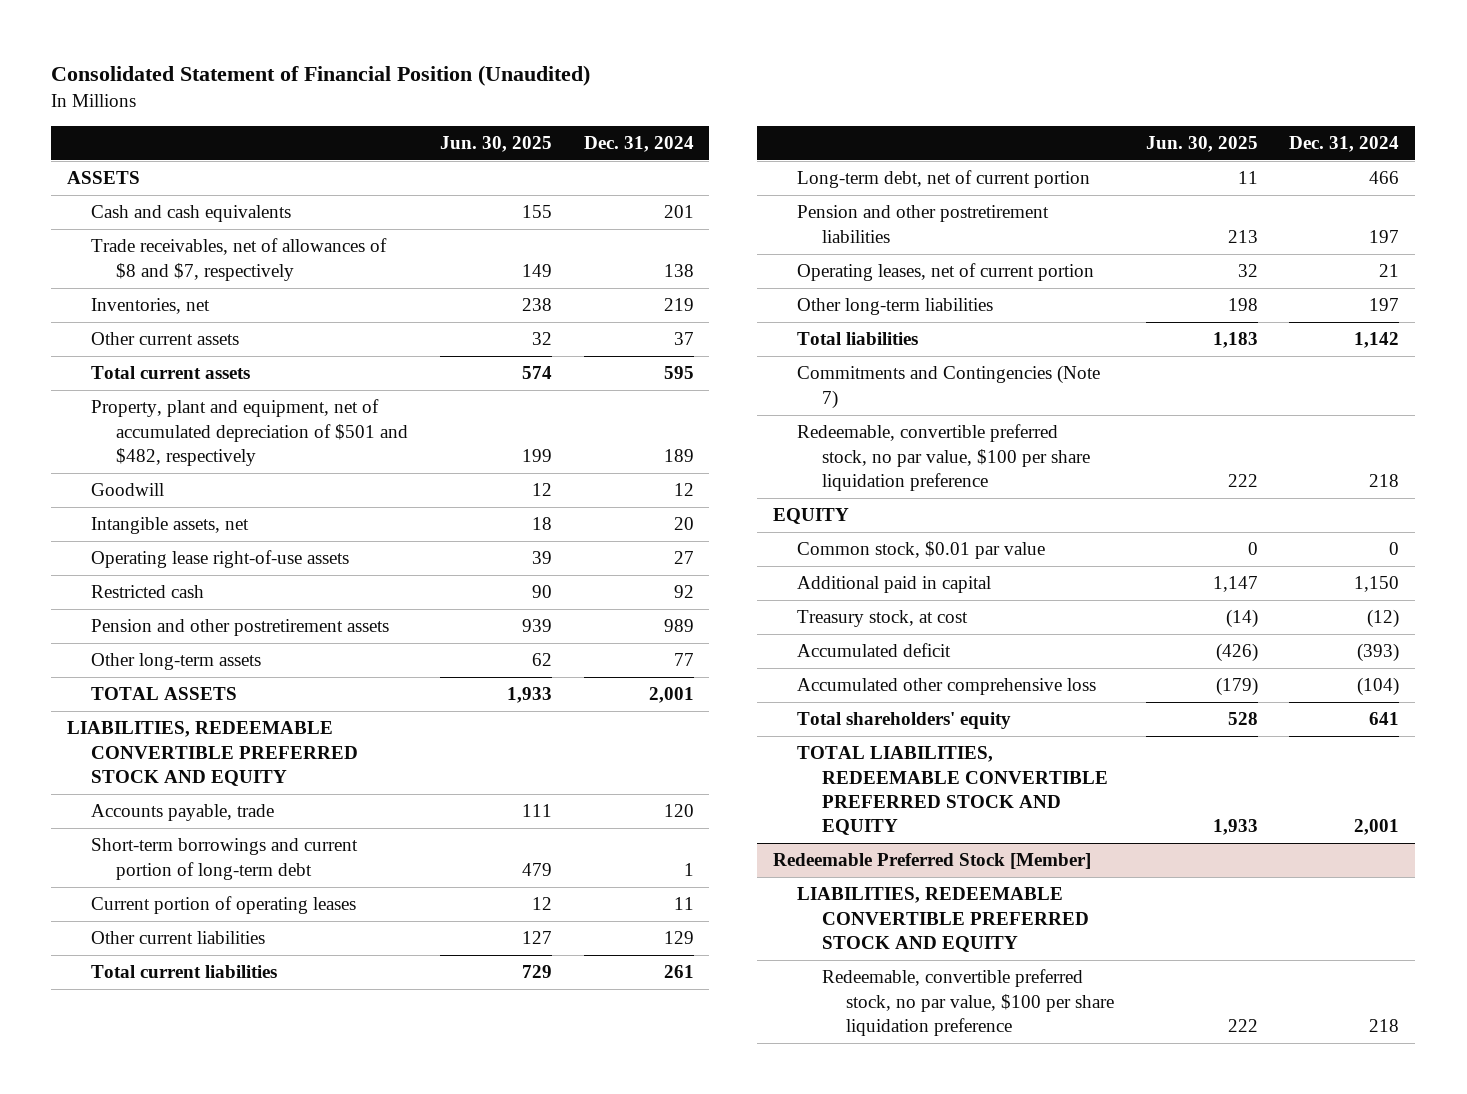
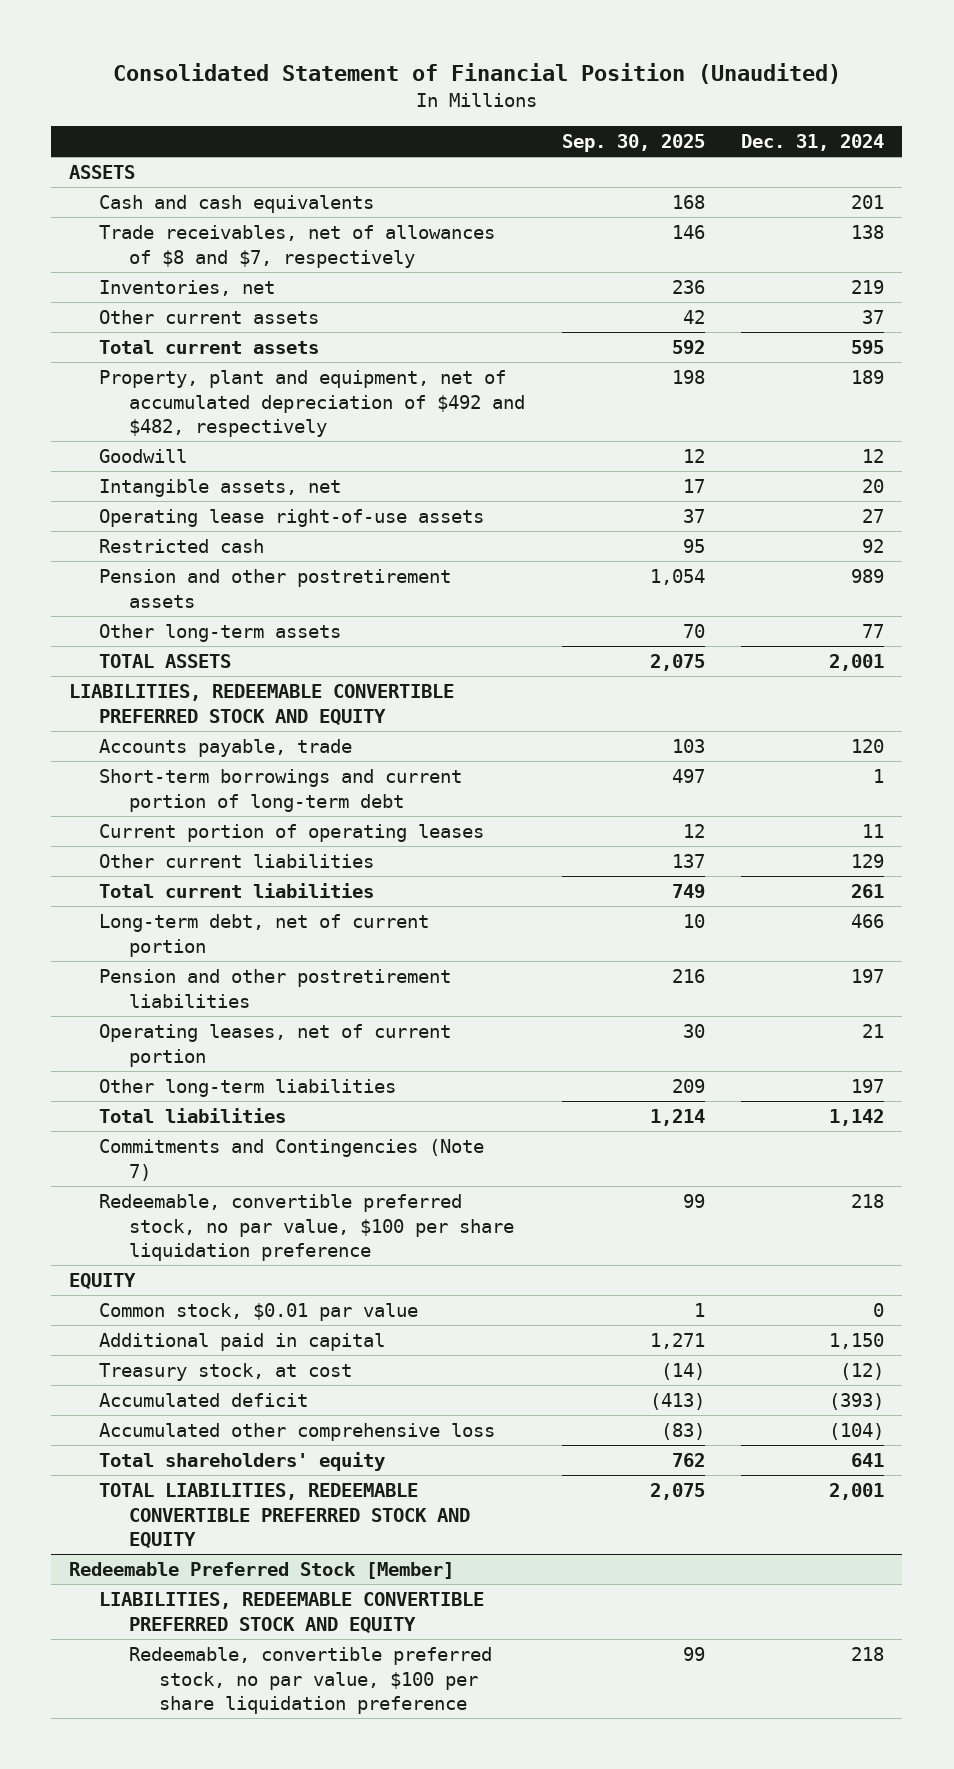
- | Jun. 30, 2025 | Dec. 31, 2024
+ | Sep. 30, 2025 | Dec. 31, 2024
- Property, plant and equipment, net of accumulated depreciation of $501 and $482, respectively | 199 | 189
+ Property, plant and equipment, net of accumulated depreciation of $492 and $482, respectively | 198 | 189

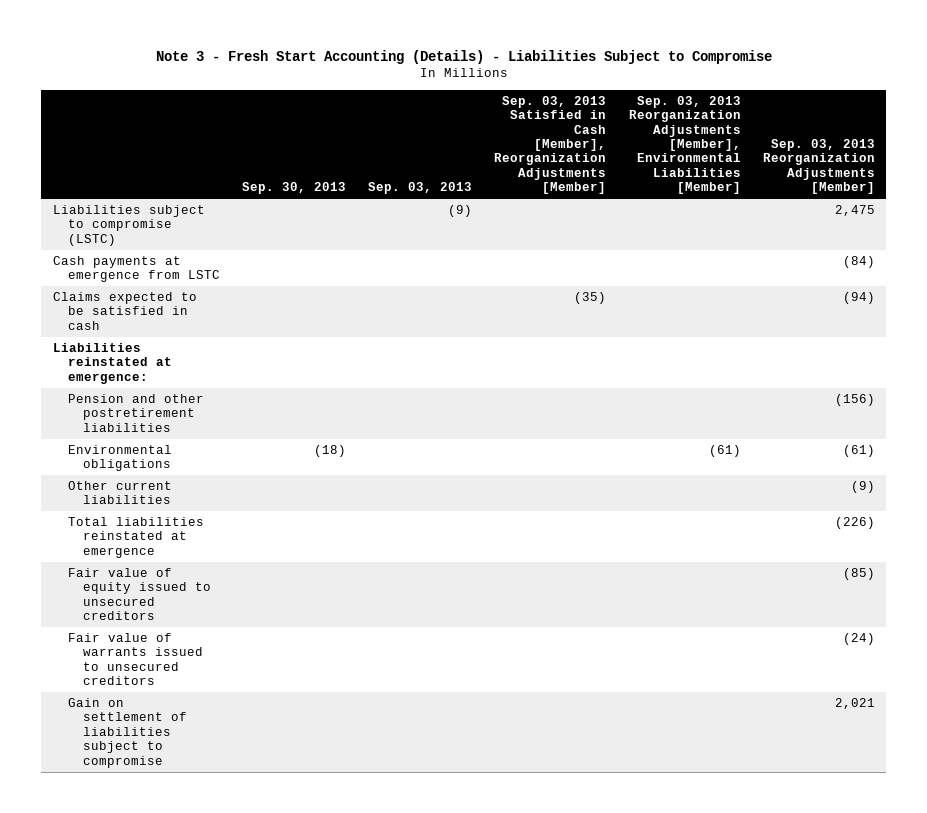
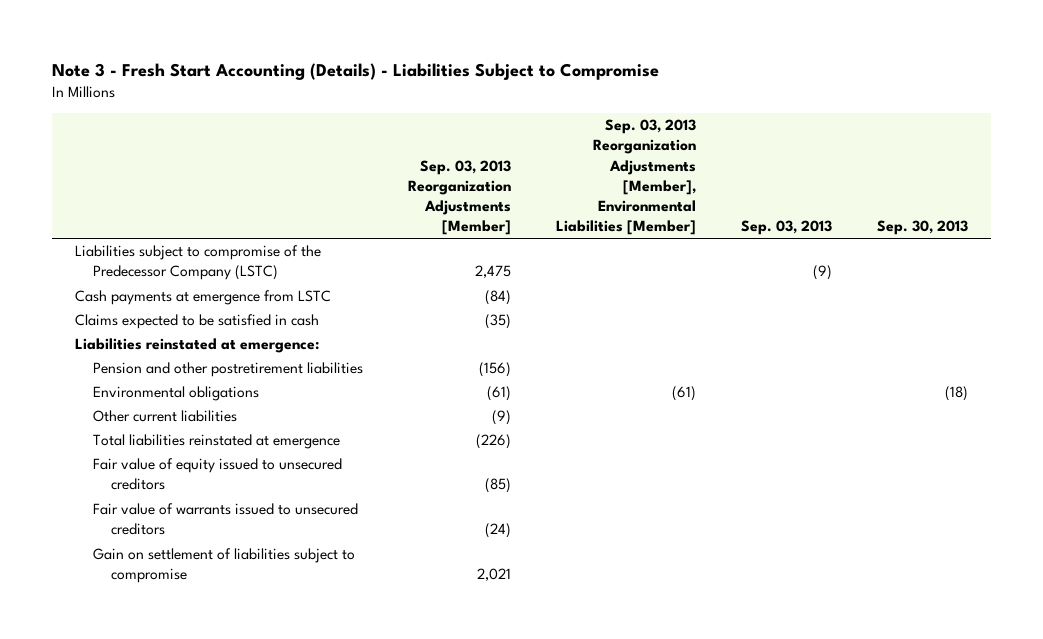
- | Sep. 30, 2013 | Sep. 03, 2013 | Sep. 03, 2013 Satisfied in Cash [Member], Reorganization Adjustments [Member] | Sep. 03, 2013 Reorganization Adjustments [Member], Environmental Liabilities [Member] | Sep. 03, 2013 Reorganization Adjustments [Member]
+ | Sep. 03, 2013 Reorganization Adjustments [Member] | Sep. 03, 2013 Reorganization Adjustments [Member], Environmental Liabilities [Member] | Sep. 03, 2013 | Sep. 30, 2013
- Liabilities subject to compromise (LSTC) | | (9) | | | 2,475
+ Liabilities subject to compromise of the Predecessor Company (LSTC) | 2,475 | | (9) |
- Claims expected to be satisfied in cash | | | (35) | | (94)
+ Claims expected to be satisfied in cash | (35) | | |

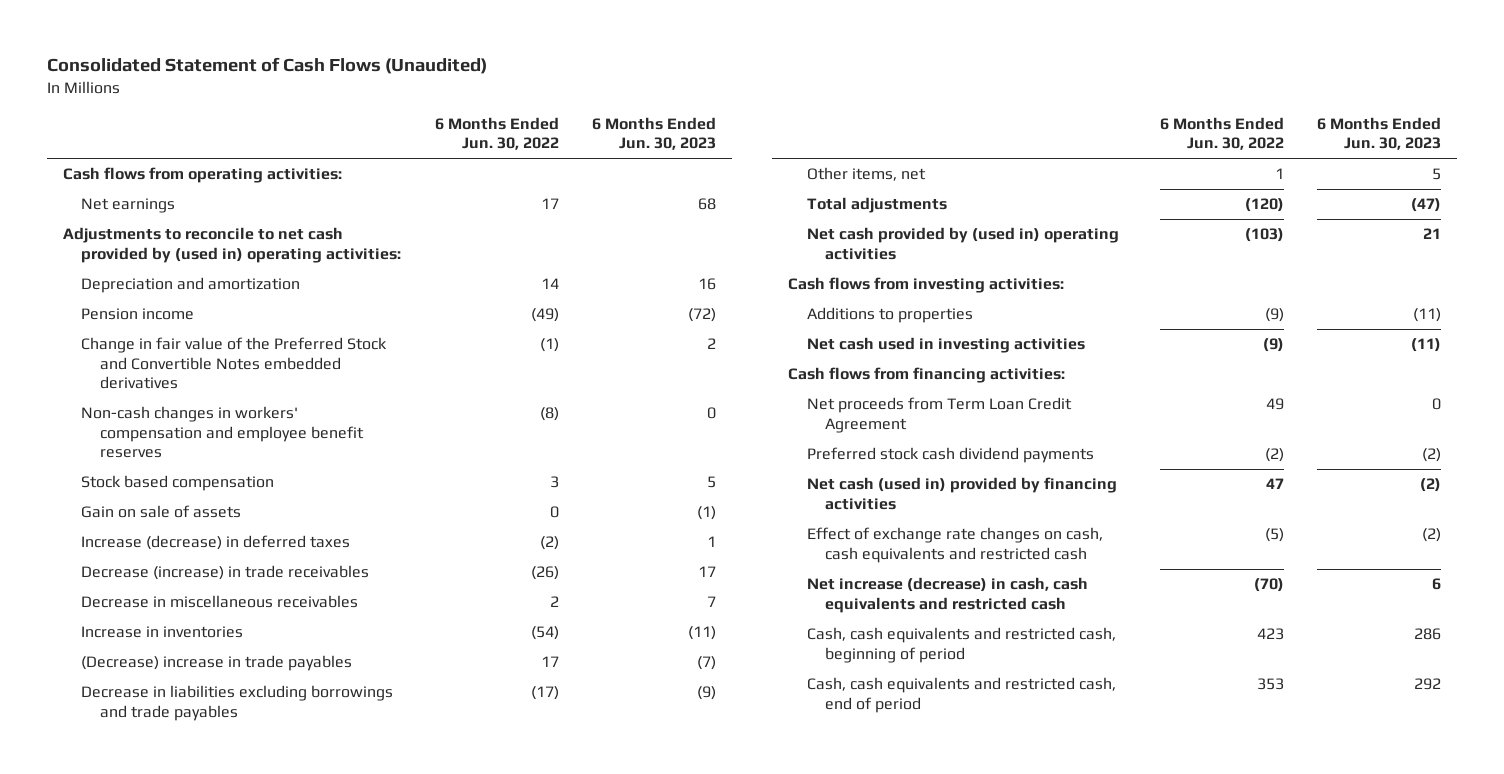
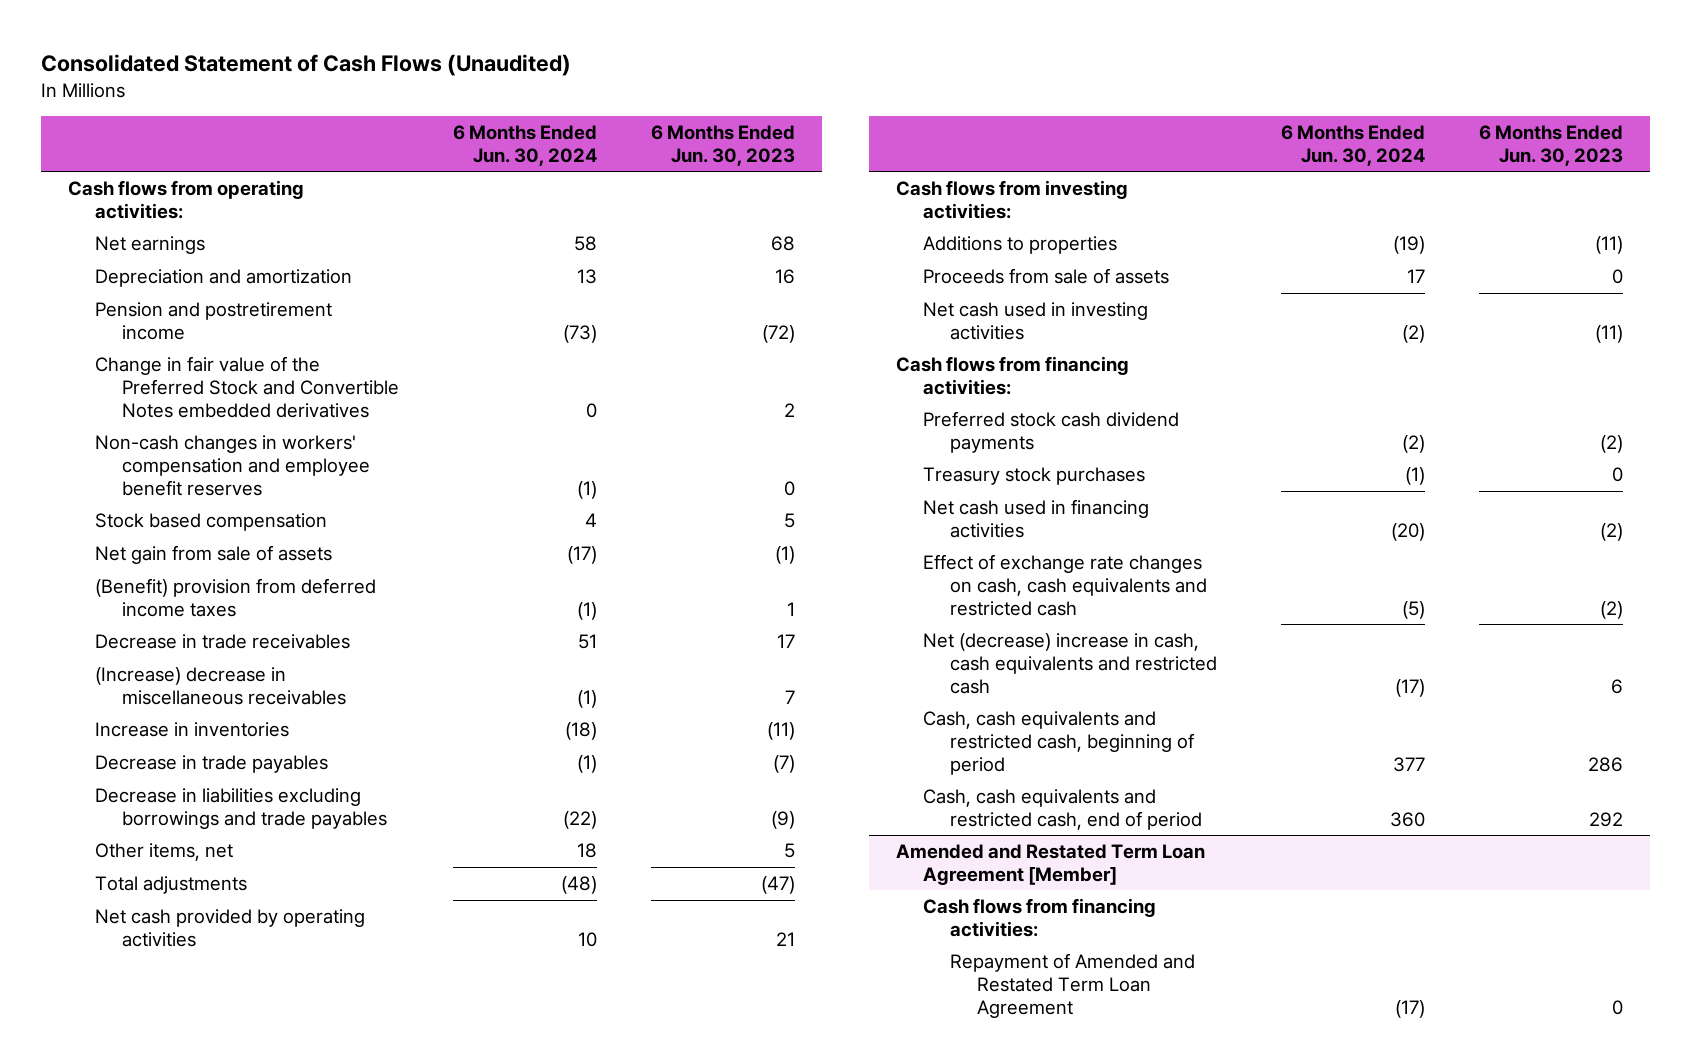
- | 6 Months Ended Jun. 30, 2022 | 6 Months Ended Jun. 30, 2023
+ | 6 Months Ended Jun. 30, 2024 | 6 Months Ended Jun. 30, 2023
- Adjustments to reconcile to net cash provided by (used in) operating activities:
- Pension income | (49) | (72)
+ Pension and postretirement income | (73) | (72)
- Gain on sale of assets | 0 | (1)
- Increase (decrease) in deferred taxes | (2) | 1
- Decrease (increase) in trade receivables | (26) | 17
- Decrease in miscellaneous receivables | 2 | 7
+ Net gain from sale of assets | (17) | (1)
+ (Benefit) provision from deferred income taxes | (1) | 1
+ Decrease in trade receivables | 51 | 17
+ (Increase) decrease in miscellaneous receivables | (1) | 7
- (Decrease) increase in trade payables | 17 | (7)
+ Decrease in trade payables | (1) | (7)
- Net cash provided by (used in) operating activities | (103) | 21
+ Net cash provided by operating activities | 10 | 21
+ Proceeds from sale of assets | 17 | 0
- Net proceeds from Term Loan Credit Agreement | 49 | 0
- Net cash (used in) provided by financing activities | 47 | (2)
+ Treasury stock purchases | (1) | 0
+ Net cash used in financing activities | (20) | (2)
- Net increase (decrease) in cash, cash equivalents and restricted cash | (70) | 6
+ Net (decrease) increase in cash, cash equivalents and restricted cash | (17) | 6
+ Amended and Restated Term Loan Agreement [Member]
+ Cash flows from financing activities:
+ Repayment of Amended and Restated Term Loan Agreement | (17) | 0

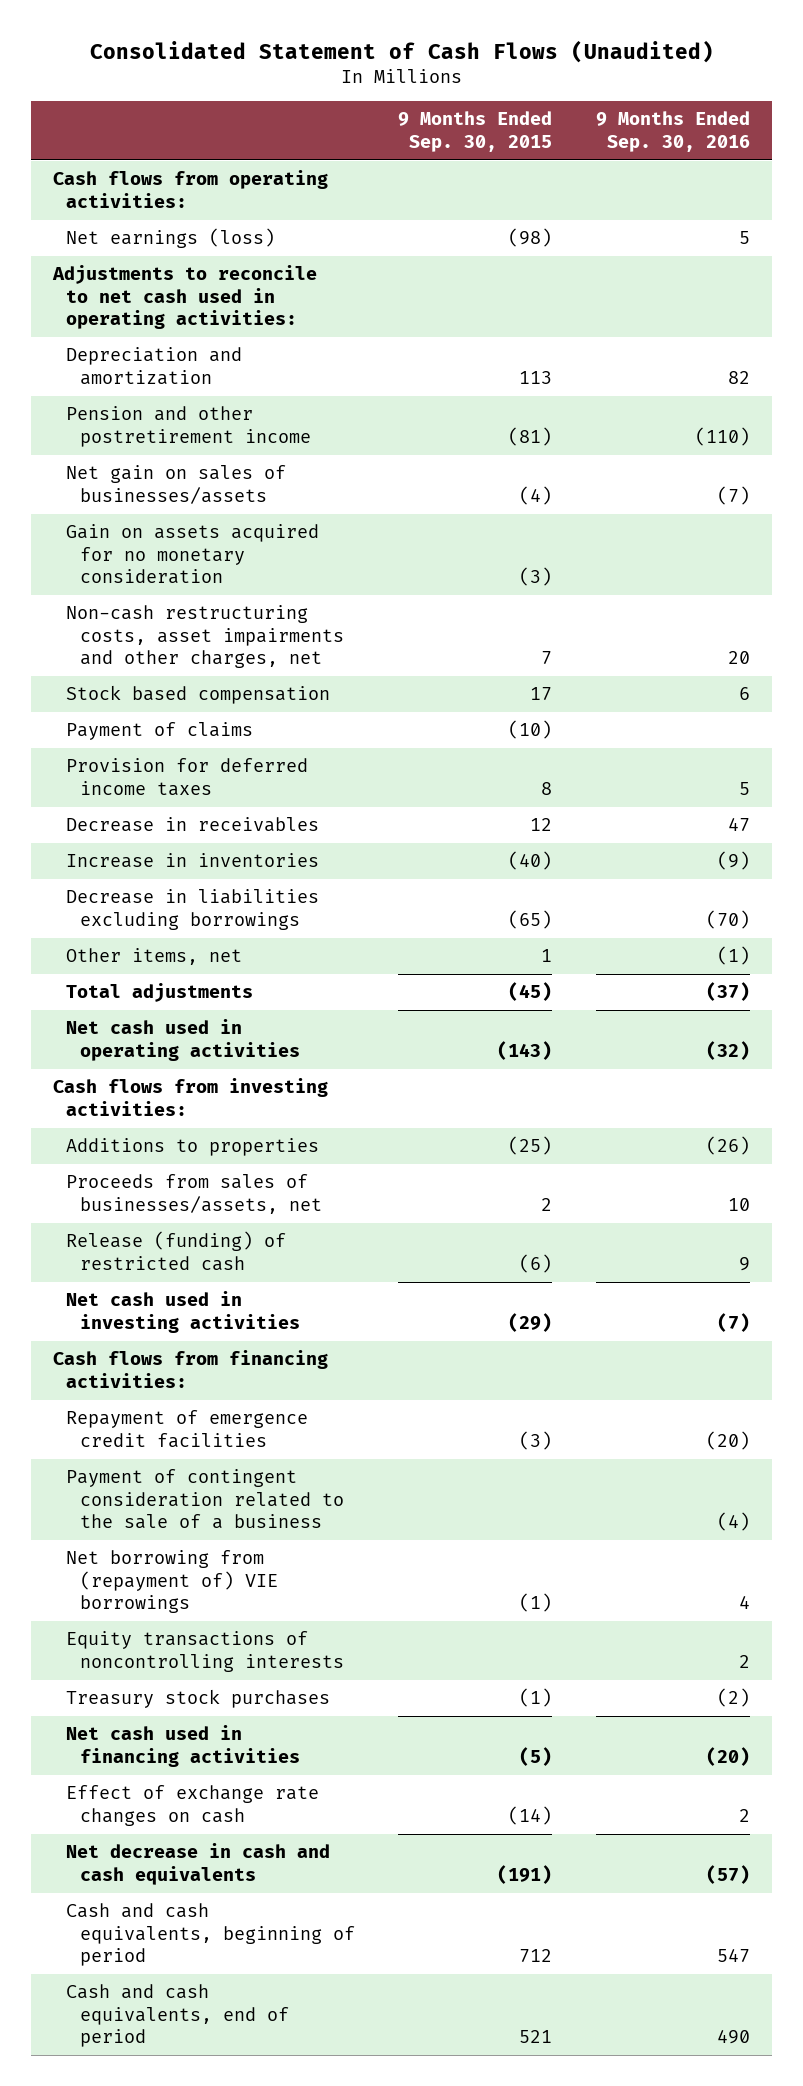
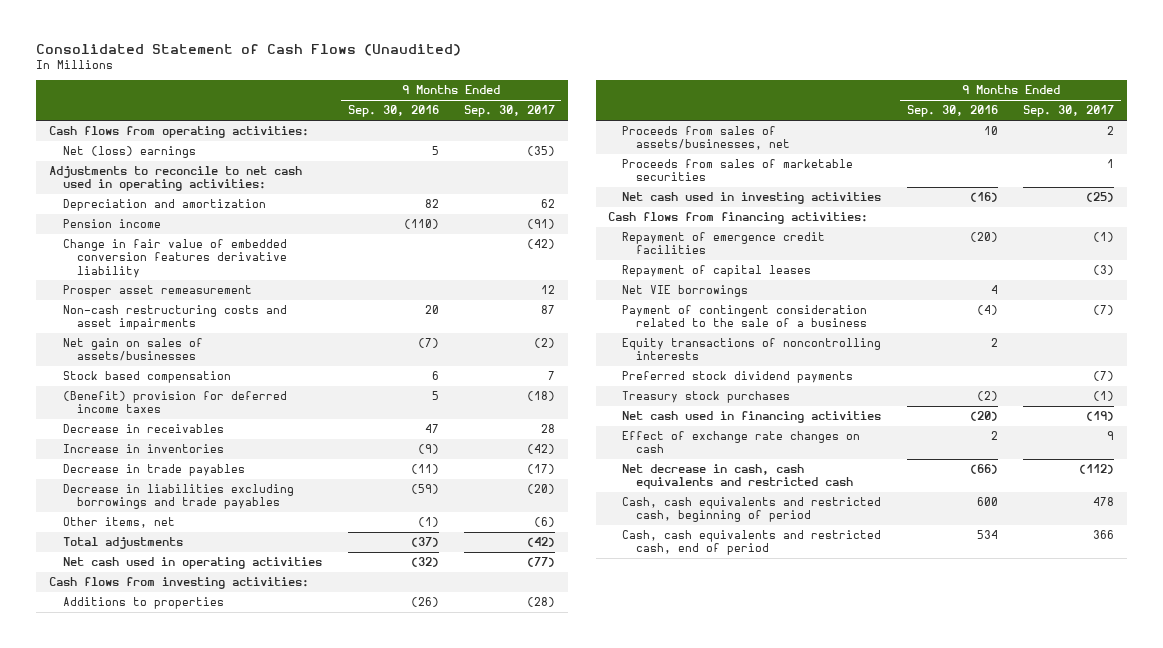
- | 9 Months Ended Sep. 30, 2015 | 9 Months Ended Sep. 30, 2016
+ | 9 Months Ended Sep. 30, 2016 | 9 Months Ended Sep. 30, 2017
- Net earnings (loss) | (98) | 5
+ Net (loss) earnings | 5 | (35)
- Pension and other postretirement income | (81) | (110)
- Net gain on sales of businesses/assets | (4) | (7)
- Gain on assets acquired for no monetary consideration | (3) |
- Non-cash restructuring costs, asset impairments and other charges, net | 7 | 20
+ Pension income | (110) | (91)
+ Change in fair value of embedded conversion features derivative liability | | (42)
+ Prosper asset remeasurement | | 12
+ Non-cash restructuring costs and asset impairments | 20 | 87
+ Net gain on sales of assets/businesses | (7) | (2)
- Payment of claims | (10) |
- Provision for deferred income taxes | 8 | 5
+ (Benefit) provision for deferred income taxes | 5 | (18)
- Decrease in liabilities excluding borrowings | (65) | (70)
+ Decrease in trade payables | (11) | (17)
+ Decrease in liabilities excluding borrowings and trade payables | (59) | (20)
- Proceeds from sales of businesses/assets, net | 2 | 10
- Release (funding) of restricted cash | (6) | 9
- Net cash used in investing activities | (29) | (7)
+ Proceeds from sales of assets/businesses, net | 10 | 2
+ Proceeds from sales of marketable securities | | 1
+ Net cash used in investing activities | (16) | (25)
+ Repayment of capital leases | | (3)
+ Net VIE borrowings | 4 |
- Net borrowing from (repayment of) VIE borrowings | (1) | 4
+ Preferred stock dividend payments | | (7)
- Net decrease in cash and cash equivalents | (191) | (57)
- Cash and cash equivalents, beginning of period | 712 | 547
- Cash and cash equivalents, end of period | 521 | 490
+ Net decrease in cash, cash equivalents and restricted cash | (66) | (112)
+ Cash, cash equivalents and restricted cash, beginning of period | 600 | 478
+ Cash, cash equivalents and restricted cash, end of period | 534 | 366

